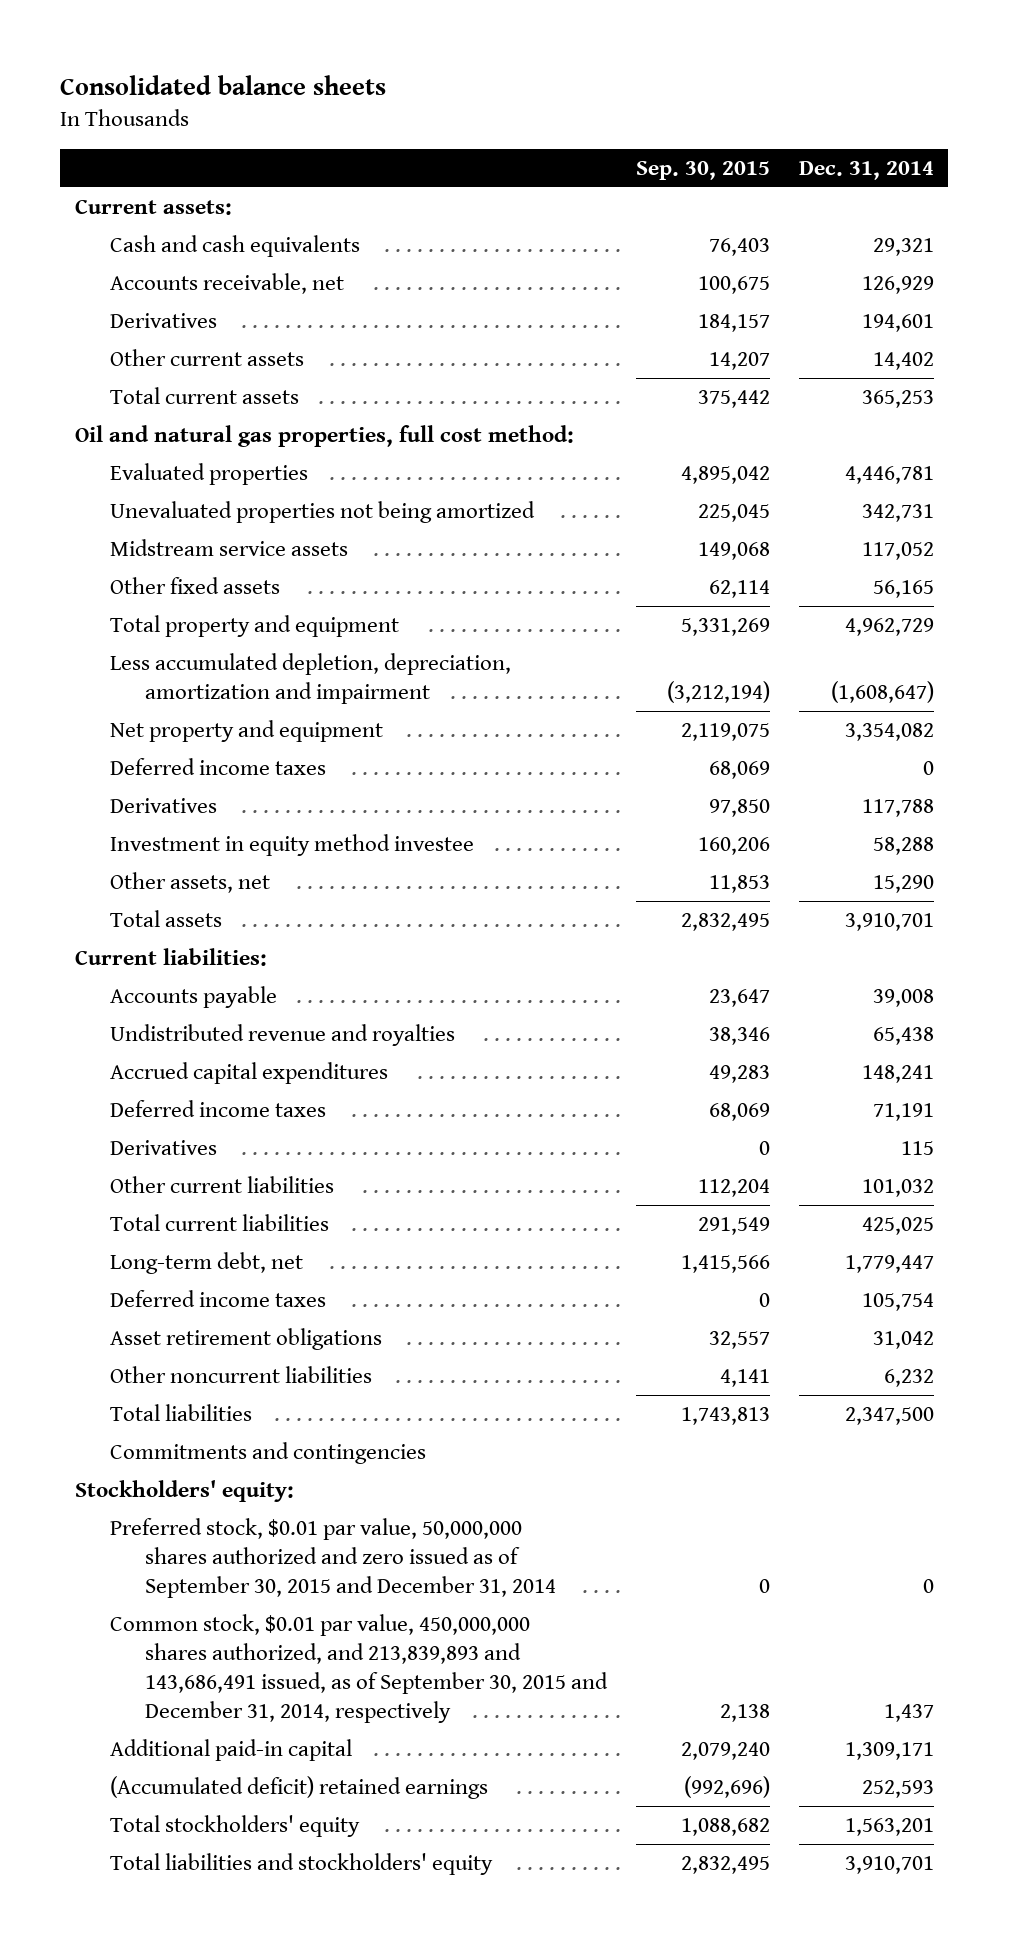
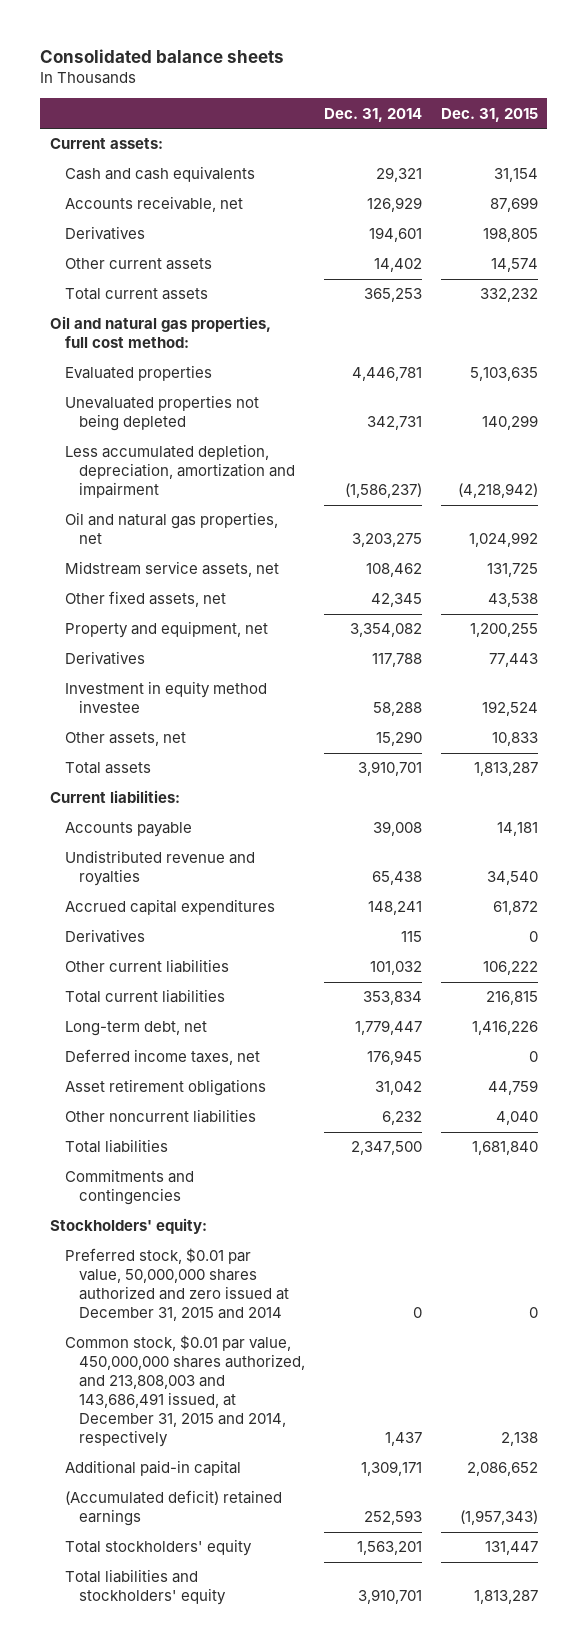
- | Sep. 30, 2015 | Dec. 31, 2014
+ | Dec. 31, 2014 | Dec. 31, 2015
- Unevaluated properties not being amortized | 225,045 | 342,731
- Midstream service assets | 149,068 | 117,052
- Other fixed assets | 62,114 | 56,165
- Total property and equipment | 5,331,269 | 4,962,729
- Less accumulated depletion, depreciation, amortization and impairment | (3,212,194) | (1,608,647)
- Net property and equipment | 2,119,075 | 3,354,082
- Deferred income taxes | 68,069 | 0
+ Unevaluated properties not being depleted | 342,731 | 140,299
+ Less accumulated depletion, depreciation, amortization and impairment | (1,586,237) | (4,218,942)
+ Oil and natural gas properties, net | 3,203,275 | 1,024,992
+ Midstream service assets, net | 108,462 | 131,725
+ Other fixed assets, net | 42,345 | 43,538
+ Property and equipment, net | 3,354,082 | 1,200,255
- Deferred income taxes | 68,069 | 71,191
- Total current liabilities | 291,549 | 425,025
+ Total current liabilities | 353,834 | 216,815
- Deferred income taxes | 0 | 105,754
+ Deferred income taxes, net | 176,945 | 0
- Preferred stock, $0.01 par value, 50,000,000 shares authorized and zero issued as of September 30, 2015 and December 31, 2014 | 0 | 0
- Common stock, $0.01 par value, 450,000,000 shares authorized, and 213,839,893 and 143,686,491 issued, as of September 30, 2015 and December 31, 2014, respectively | 2,138 | 1,437
+ Preferred stock, $0.01 par value, 50,000,000 shares authorized and zero issued at December 31, 2015 and 2014 | 0 | 0
+ Common stock, $0.01 par value, 450,000,000 shares authorized, and 213,808,003 and 143,686,491 issued, at December 31, 2015 and 2014, respectively | 1,437 | 2,138

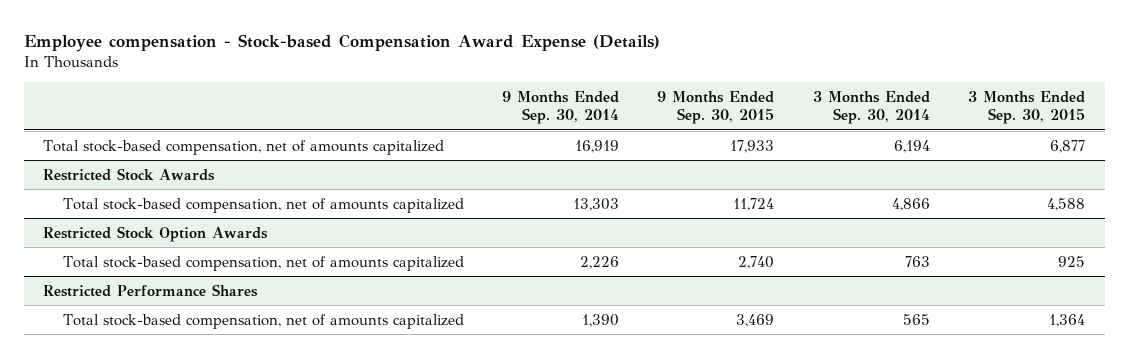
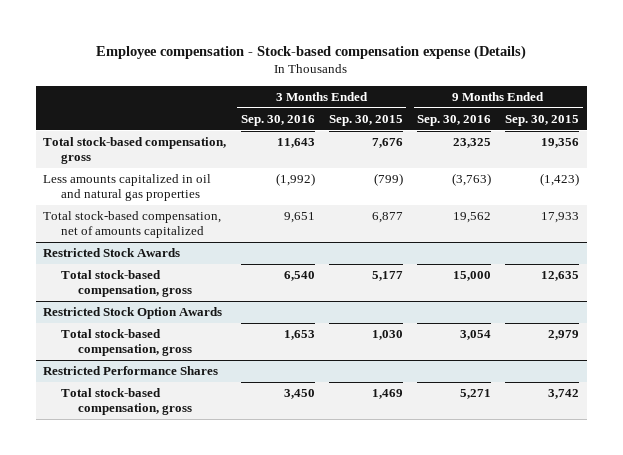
- Employee compensation - Stock-based Compensation Award Expense (Details)
+ Employee compensation - Stock-based compensation expense (Details)
- | 9 Months Ended Sep. 30, 2014 | 9 Months Ended Sep. 30, 2015 | 3 Months Ended Sep. 30, 2014 | 3 Months Ended Sep. 30, 2015
+ | 3 Months Ended Sep. 30, 2016 | 3 Months Ended Sep. 30, 2015 | 9 Months Ended Sep. 30, 2016 | 9 Months Ended Sep. 30, 2015
+ Total stock-based compensation, gross | 11,643 | 7,676 | 23,325 | 19,356
+ Less amounts capitalized in oil and natural gas properties | (1,992) | (799) | (3,763) | (1,423)
@ Restricted Stock Awards
- Total stock-based compensation, net of amounts capitalized | 13,303 | 11,724 | 4,866 | 4,588
+ Total stock-based compensation, gross | 6,540 | 5,177 | 15,000 | 12,635
@ Restricted Stock Option Awards
- Total stock-based compensation, net of amounts capitalized | 2,226 | 2,740 | 763 | 925
+ Total stock-based compensation, gross | 1,653 | 1,030 | 3,054 | 2,979
@ Restricted Performance Shares
- Total stock-based compensation, net of amounts capitalized | 1,390 | 3,469 | 565 | 1,364
+ Total stock-based compensation, gross | 3,450 | 1,469 | 5,271 | 3,742

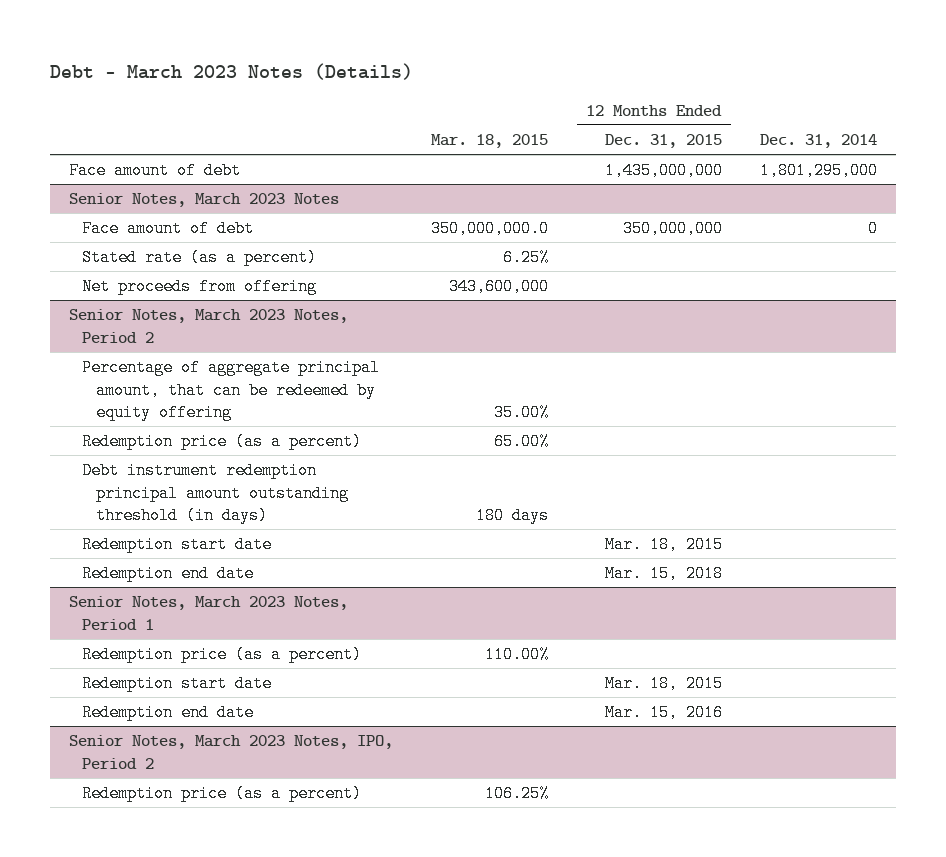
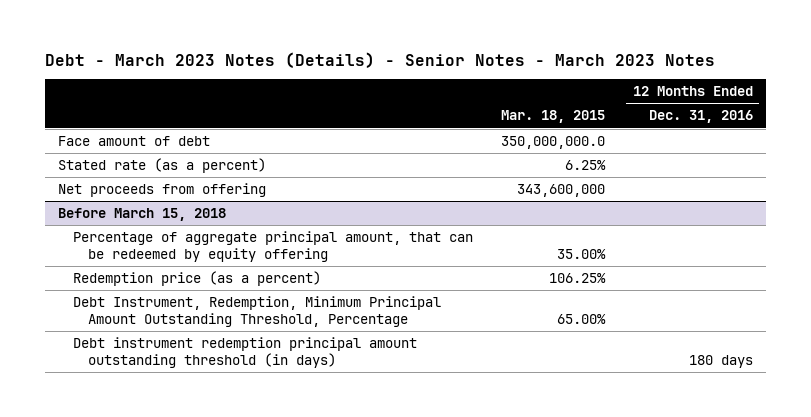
- Debt - March 2023 Notes (Details)
+ Debt - March 2023 Notes (Details) - Senior Notes - March 2023 Notes
- | Mar. 18, 2015 | 12 Months Ended Dec. 31, 2015 | Dec. 31, 2014
+ | Mar. 18, 2015 | 12 Months Ended Dec. 31, 2016
- Face amount of debt | | 1,435,000,000 | 1,801,295,000
- Senior Notes, March 2023 Notes
- Senior Notes, March 2023 Notes, Period 2
+ Before March 15, 2018
- Redemption price (as a percent) | 65.00% | |
- Debt instrument redemption principal amount outstanding threshold (in days) | 180 days | |
- Redemption start date | | Mar. 18, 2015 |
- Redemption end date | | Mar. 15, 2018 |
- Senior Notes, March 2023 Notes, Period 1
- Redemption price (as a percent) | 110.00% | |
- Redemption start date | | Mar. 18, 2015 |
- Redemption end date | | Mar. 15, 2016 |
- Senior Notes, March 2023 Notes, IPO, Period 2
+ Debt Instrument, Redemption, Minimum Principal Amount Outstanding Threshold, Percentage | 65.00% |
+ Debt instrument redemption principal amount outstanding threshold (in days) | | 180 days

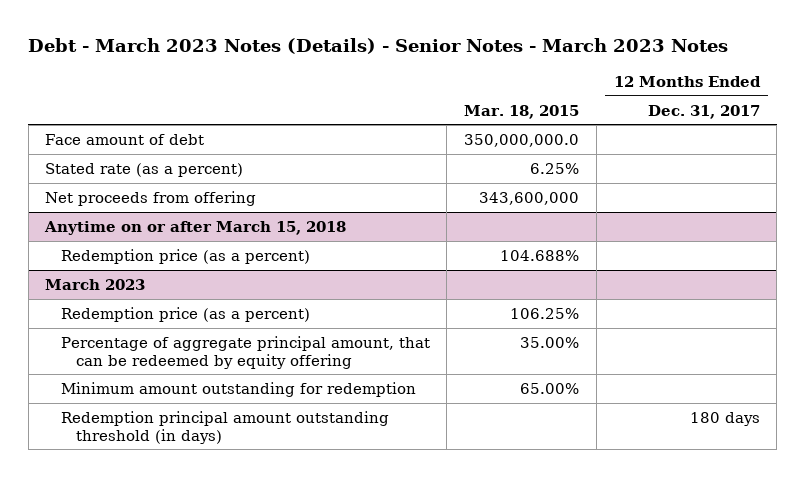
- | Mar. 18, 2015 | 12 Months Ended Dec. 31, 2016
+ | Mar. 18, 2015 | 12 Months Ended Dec. 31, 2017
- Before March 15, 2018
- Percentage of aggregate principal amount, that can be redeemed by equity offering | 35.00% |
+ Anytime on or after March 15, 2018
+ Redemption price (as a percent) | 104.688% |
+ March 2023
- Debt Instrument, Redemption, Minimum Principal Amount Outstanding Threshold, Percentage | 65.00% |
- Debt instrument redemption principal amount outstanding threshold (in days) | | 180 days
+ Percentage of aggregate principal amount, that can be redeemed by equity offering | 35.00% |
+ Minimum amount outstanding for redemption | 65.00% |
+ Redemption principal amount outstanding threshold (in days) | | 180 days

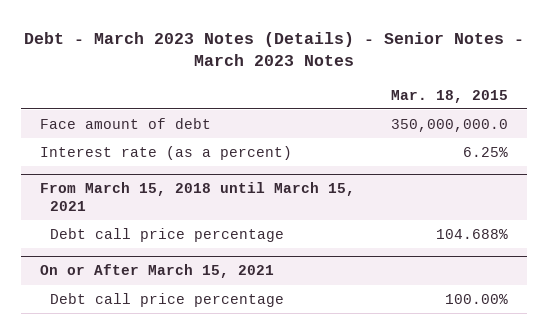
- | Mar. 18, 2015 | 12 Months Ended Dec. 31, 2017
+ | Mar. 18, 2015
- Stated rate (as a percent) | 6.25% |
- Net proceeds from offering | 343,600,000 |
- Anytime on or after March 15, 2018
- Redemption price (as a percent) | 104.688% |
- March 2023
- Redemption price (as a percent) | 106.25% |
- Percentage of aggregate principal amount, that can be redeemed by equity offering | 35.00% |
- Minimum amount outstanding for redemption | 65.00% |
- Redemption principal amount outstanding threshold (in days) | | 180 days
+ Interest rate (as a percent) | 6.25%
+ From March 15, 2018 until March 15, 2021
+ Debt call price percentage | 104.688%
+ On or After March 15, 2021
+ Debt call price percentage | 100.00%

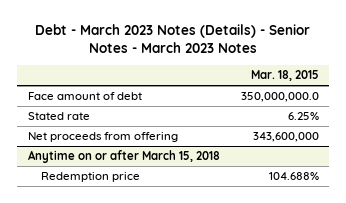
- Interest rate (as a percent) | 6.25%
- From March 15, 2018 until March 15, 2021
- Debt call price percentage | 104.688%
- On or After March 15, 2021
- Debt call price percentage | 100.00%
+ Stated rate | 6.25%
+ Net proceeds from offering | 343,600,000
+ Anytime on or after March 15, 2018
+ Redemption price | 104.688%

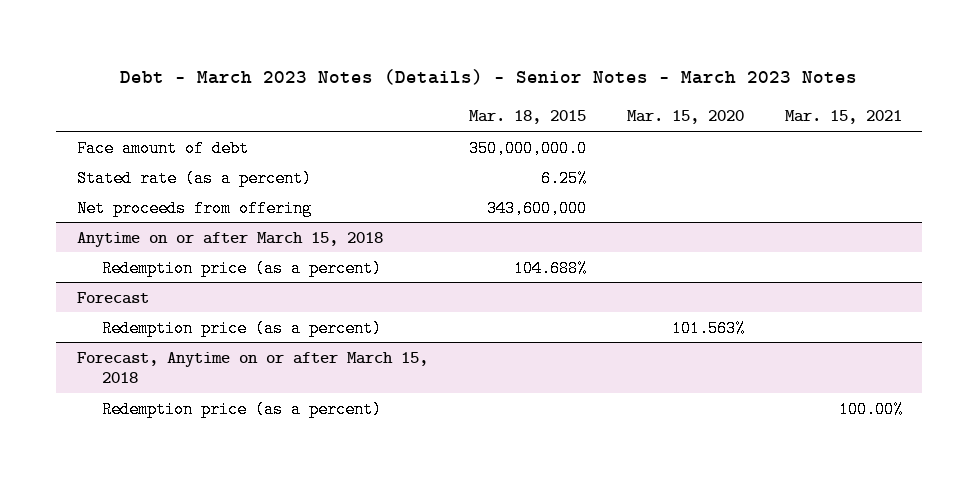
- | Mar. 18, 2015
+ | Mar. 18, 2015 | Mar. 15, 2020 | Mar. 15, 2021
- Stated rate | 6.25%
+ Stated rate (as a percent) | 6.25% | |
@ Anytime on or after March 15, 2018
- Redemption price | 104.688%
+ Redemption price (as a percent) | 104.688% | |
+ Forecast
+ Redemption price (as a percent) | | 101.563% |
+ Forecast, Anytime on or after March 15, 2018
+ Redemption price (as a percent) | | | 100.00%

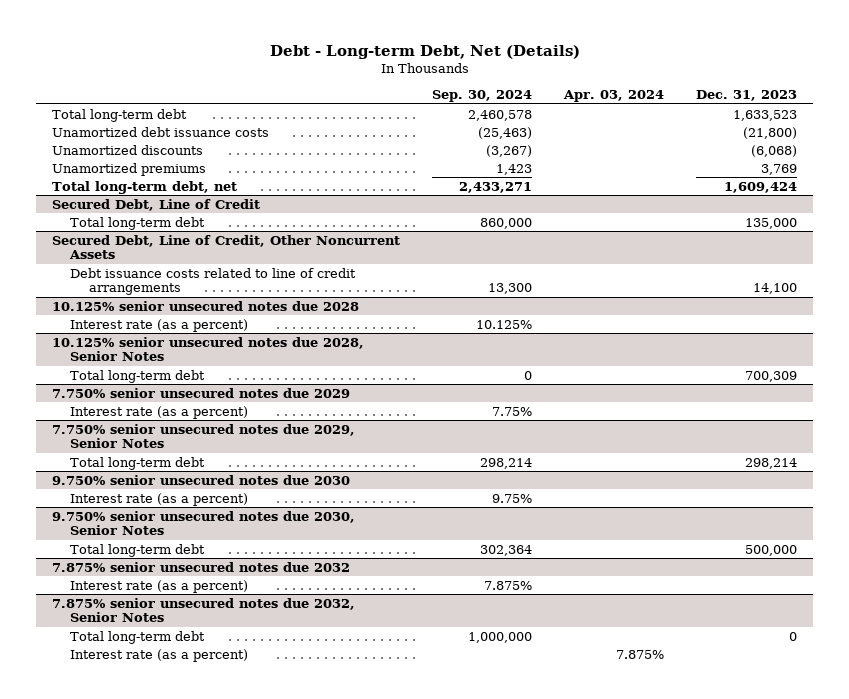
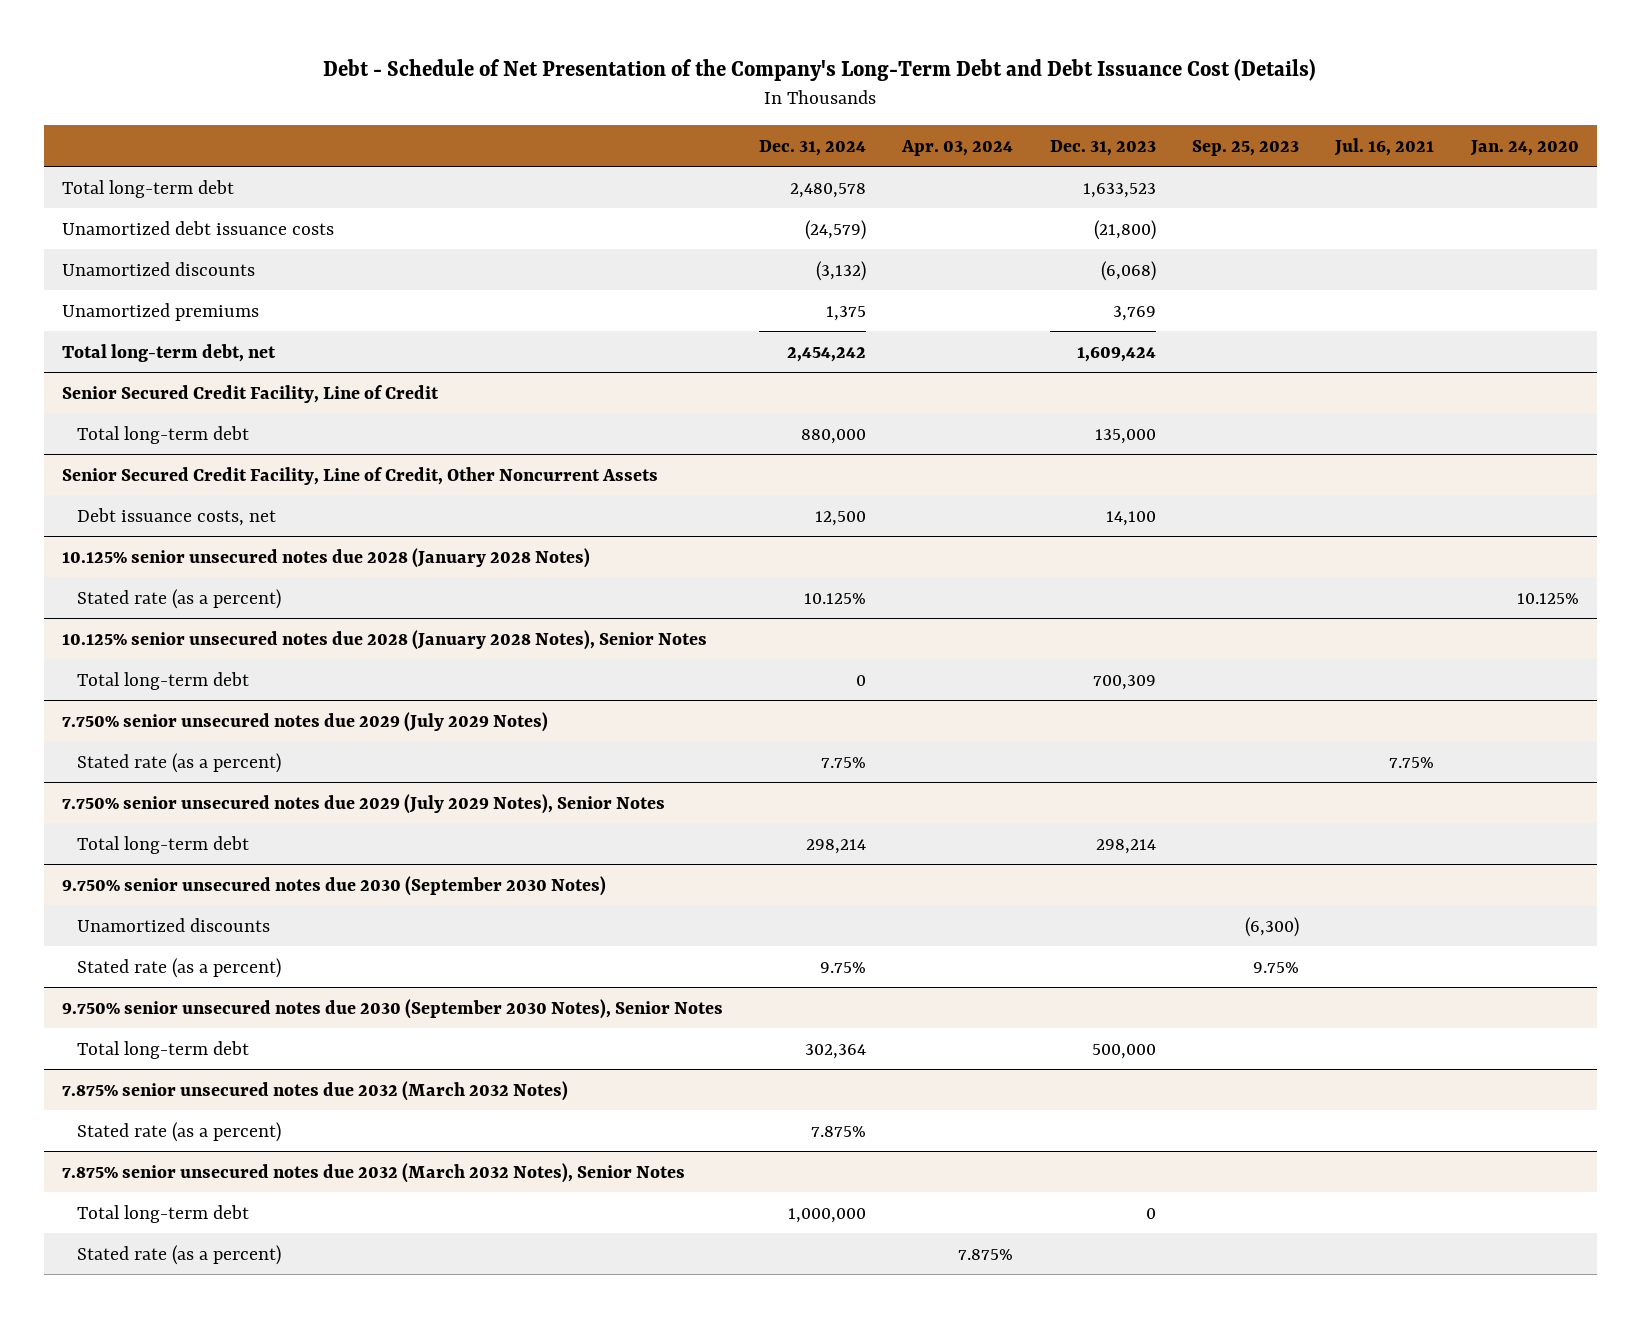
- Debt - Long-term Debt, Net (Details)
+ Debt - Schedule of Net Presentation of the Company's Long-Term Debt and Debt Issuance Cost (Details)
- | Sep. 30, 2024 | Apr. 03, 2024 | Dec. 31, 2023
+ | Dec. 31, 2024 | Apr. 03, 2024 | Dec. 31, 2023 | Sep. 25, 2023 | Jul. 16, 2021 | Jan. 24, 2020
- Secured Debt, Line of Credit
+ Senior Secured Credit Facility, Line of Credit
- Secured Debt, Line of Credit, Other Noncurrent Assets
- Debt issuance costs related to line of credit arrangements | 13,300 | | 14,100
- 10.125% senior unsecured notes due 2028
- Interest rate (as a percent) | 10.125% | |
- 10.125% senior unsecured notes due 2028, Senior Notes
+ Senior Secured Credit Facility, Line of Credit, Other Noncurrent Assets
+ Debt issuance costs, net | 12,500 | | 14,100 | | |
+ 10.125% senior unsecured notes due 2028 (January 2028 Notes)
+ Stated rate (as a percent) | 10.125% | | | | | 10.125%
+ 10.125% senior unsecured notes due 2028 (January 2028 Notes), Senior Notes
- 7.750% senior unsecured notes due 2029
- Interest rate (as a percent) | 7.75% | |
- 7.750% senior unsecured notes due 2029, Senior Notes
+ 7.750% senior unsecured notes due 2029 (July 2029 Notes)
+ Stated rate (as a percent) | 7.75% | | | | 7.75% |
+ 7.750% senior unsecured notes due 2029 (July 2029 Notes), Senior Notes
- 9.750% senior unsecured notes due 2030
- Interest rate (as a percent) | 9.75% | |
- 9.750% senior unsecured notes due 2030, Senior Notes
+ 9.750% senior unsecured notes due 2030 (September 2030 Notes)
+ Unamortized discounts | | | | (6,300) | |
+ Stated rate (as a percent) | 9.75% | | | 9.75% | |
+ 9.750% senior unsecured notes due 2030 (September 2030 Notes), Senior Notes
- 7.875% senior unsecured notes due 2032
- Interest rate (as a percent) | 7.875% | |
- 7.875% senior unsecured notes due 2032, Senior Notes
+ 7.875% senior unsecured notes due 2032 (March 2032 Notes)
+ Stated rate (as a percent) | 7.875% | | | | |
+ 7.875% senior unsecured notes due 2032 (March 2032 Notes), Senior Notes
- Interest rate (as a percent) | | 7.875% |
+ Stated rate (as a percent) | | 7.875% | | | |

